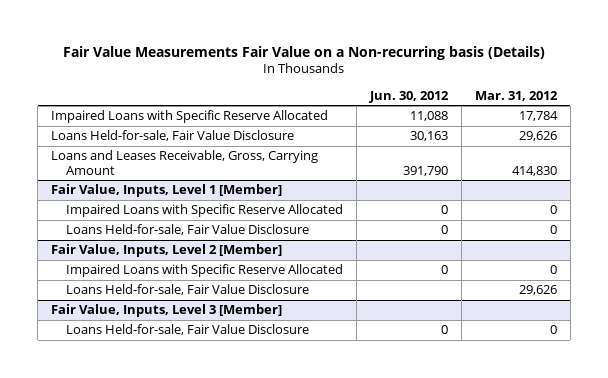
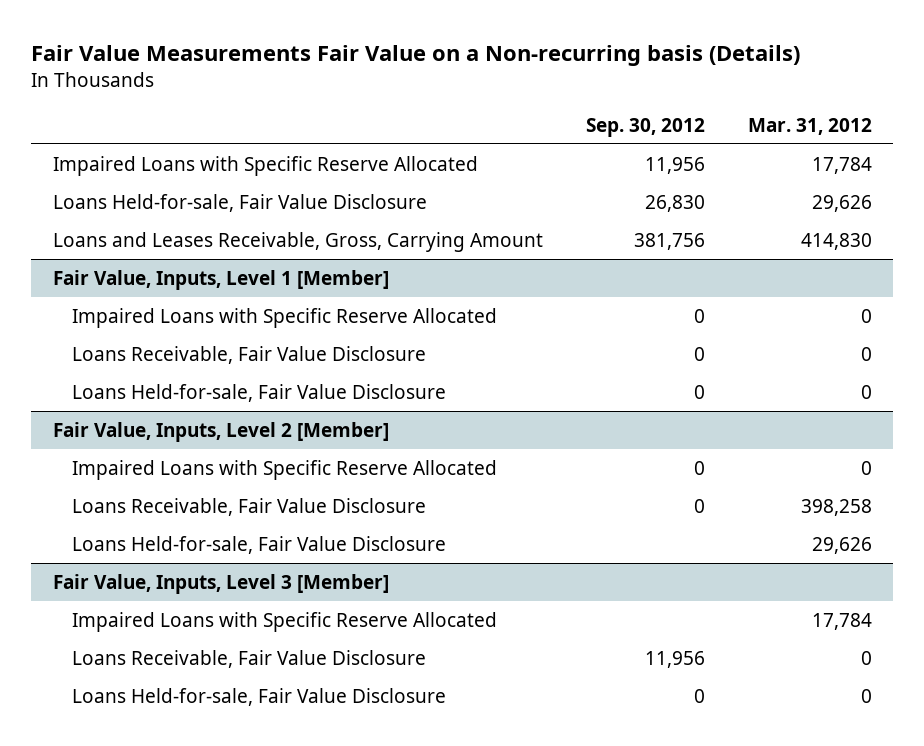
- | Jun. 30, 2012 | Mar. 31, 2012
+ | Sep. 30, 2012 | Mar. 31, 2012
@ Fair Value, Inputs, Level 1 [Member]
+ Loans Receivable, Fair Value Disclosure | 0 | 0
@ Fair Value, Inputs, Level 2 [Member]
+ Loans Receivable, Fair Value Disclosure | 0 | 398,258
@ Fair Value, Inputs, Level 3 [Member]
+ Impaired Loans with Specific Reserve Allocated | | 17,784
+ Loans Receivable, Fair Value Disclosure | 11,956 | 0

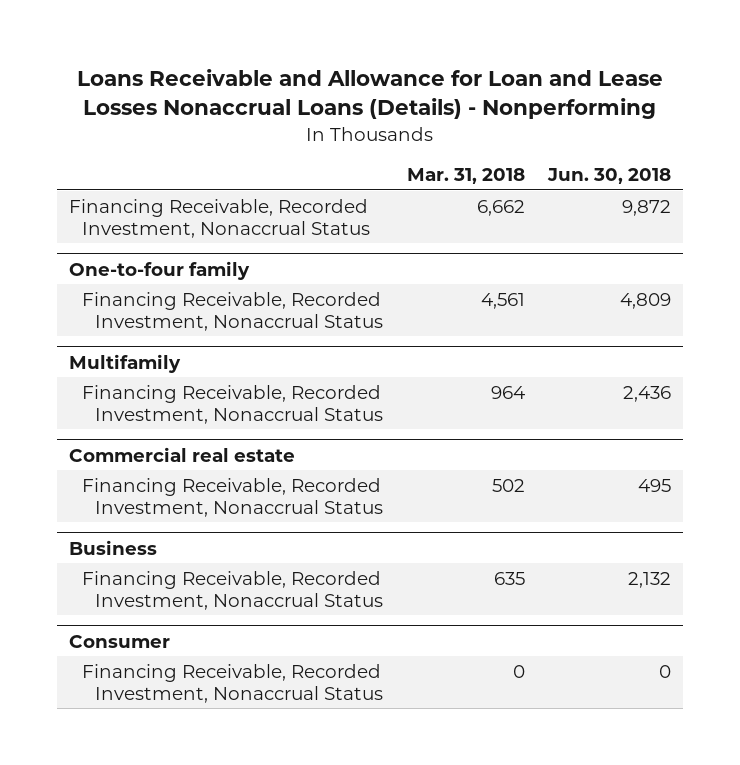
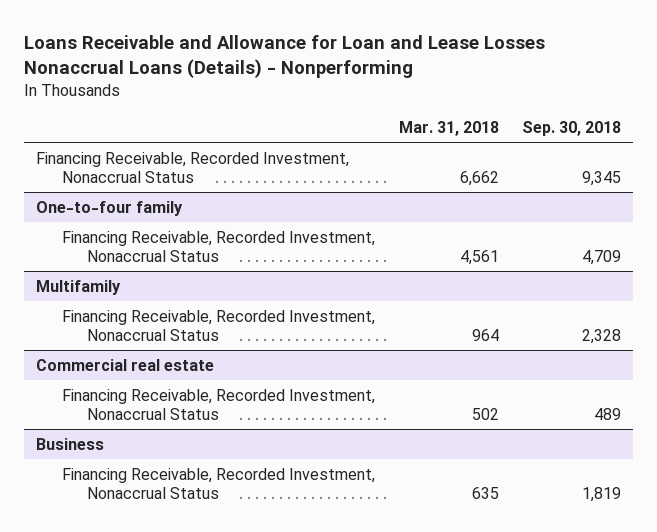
- | Mar. 31, 2018 | Jun. 30, 2018
+ | Mar. 31, 2018 | Sep. 30, 2018
- Consumer
- Financing Receivable, Recorded Investment, Nonaccrual Status | 0 | 0

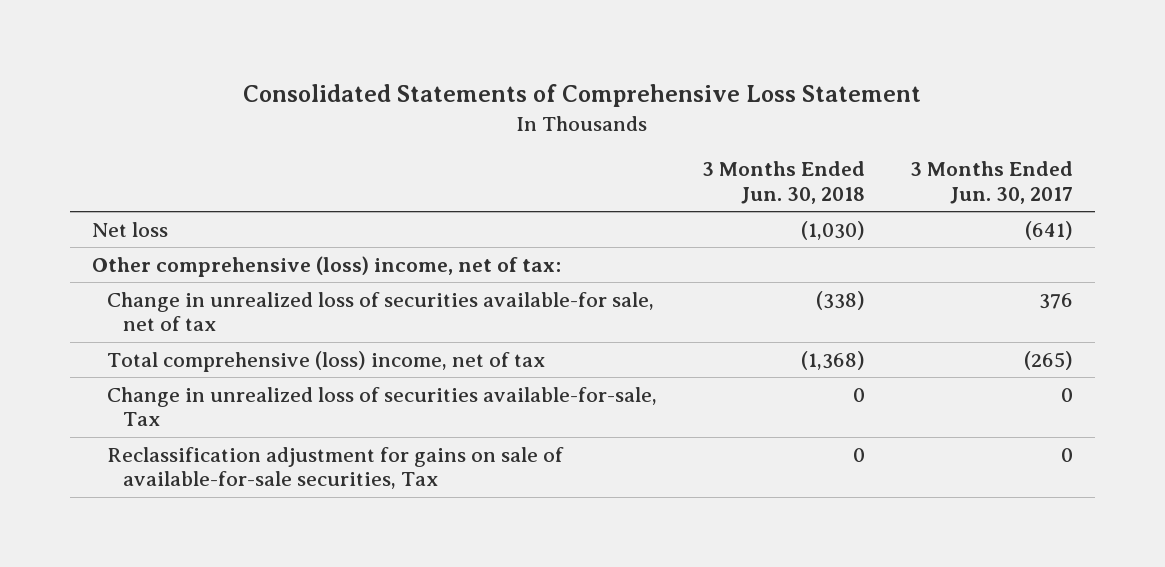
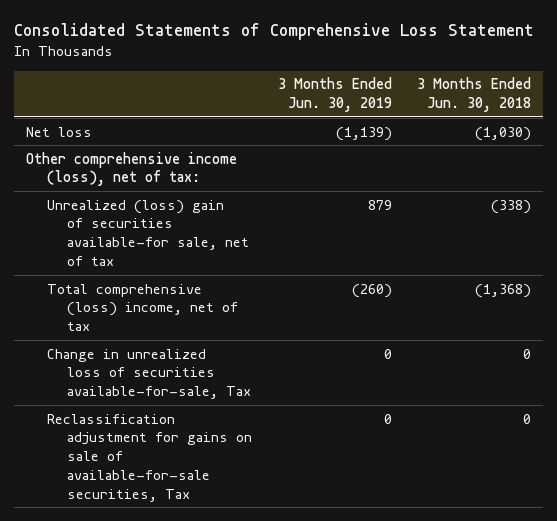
- | 3 Months Ended Jun. 30, 2018 | 3 Months Ended Jun. 30, 2017
+ | 3 Months Ended Jun. 30, 2019 | 3 Months Ended Jun. 30, 2018
- Other comprehensive (loss) income, net of tax:
- Change in unrealized loss of securities available-for sale, net of tax | (338) | 376
+ Other comprehensive income (loss), net of tax:
+ Unrealized (loss) gain of securities available-for sale, net of tax | 879 | (338)

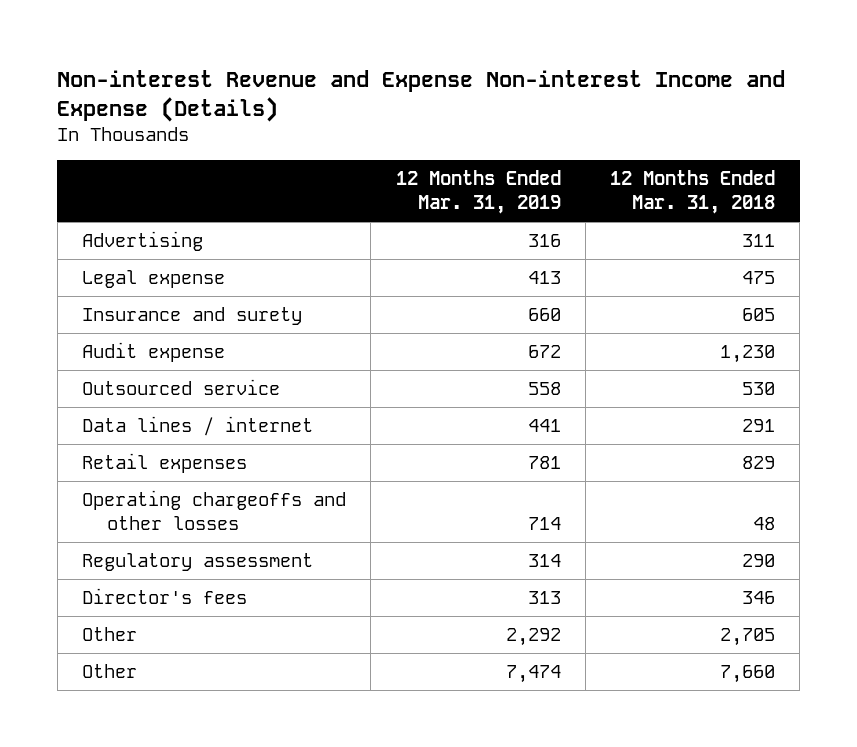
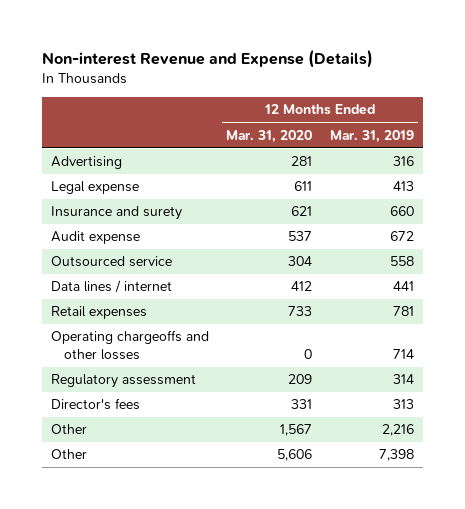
- Non-interest Revenue and Expense Non-interest Income and Expense (Details)
+ Non-interest Revenue and Expense (Details)
- | 12 Months Ended Mar. 31, 2019 | 12 Months Ended Mar. 31, 2018
+ | 12 Months Ended Mar. 31, 2020 | 12 Months Ended Mar. 31, 2019
- Other | 2,292 | 2,705
- Other | 7,474 | 7,660
+ Other | 1,567 | 2,216
+ Other | 5,606 | 7,398

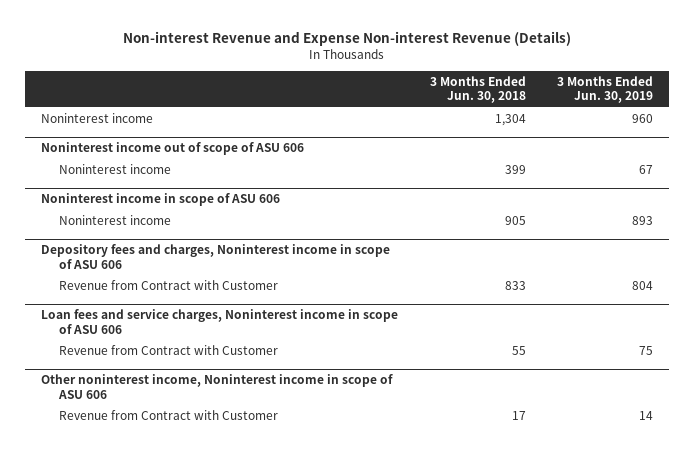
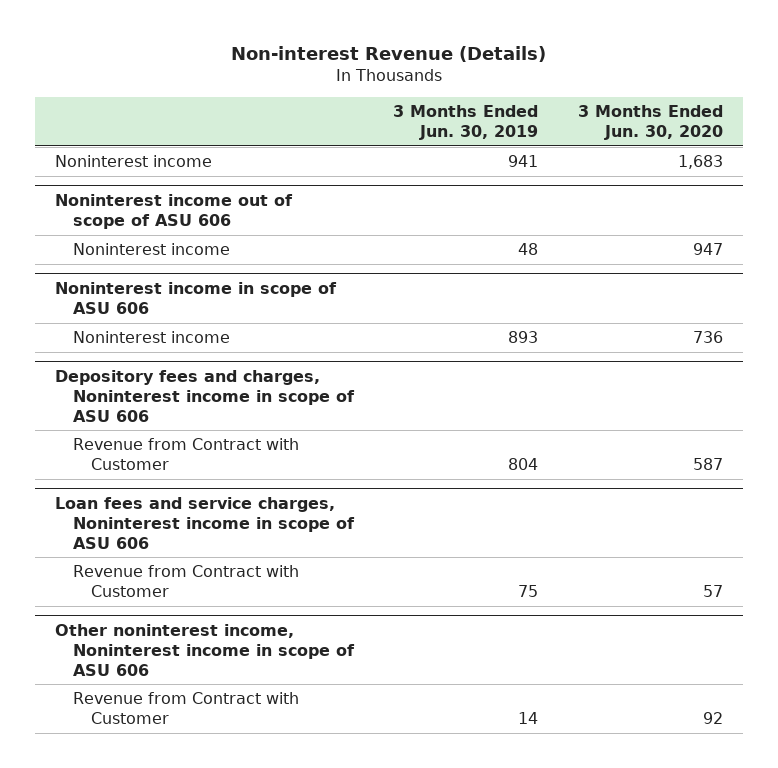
- Non-interest Revenue and Expense Non-interest Revenue (Details)
+ Non-interest Revenue (Details)
- | 3 Months Ended Jun. 30, 2018 | 3 Months Ended Jun. 30, 2019
+ | 3 Months Ended Jun. 30, 2019 | 3 Months Ended Jun. 30, 2020
- Noninterest income | 1,304 | 960
+ Noninterest income | 941 | 1,683
@ Noninterest income out of scope of ASU 606
- Noninterest income | 399 | 67
+ Noninterest income | 48 | 947

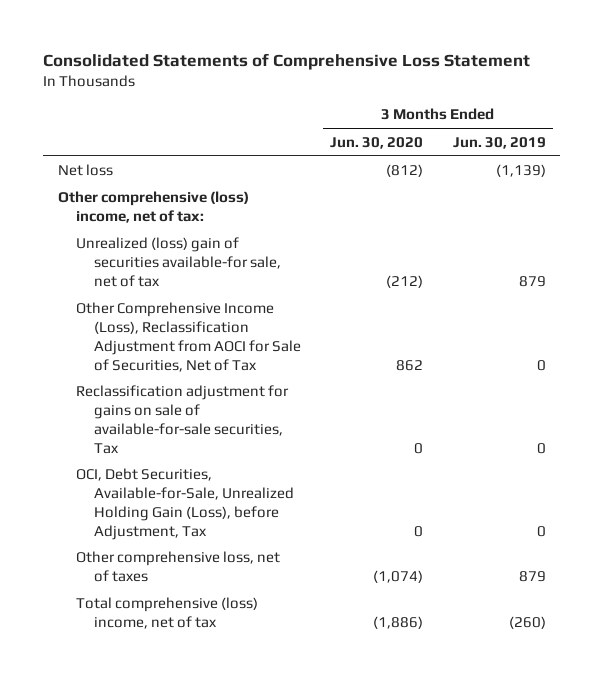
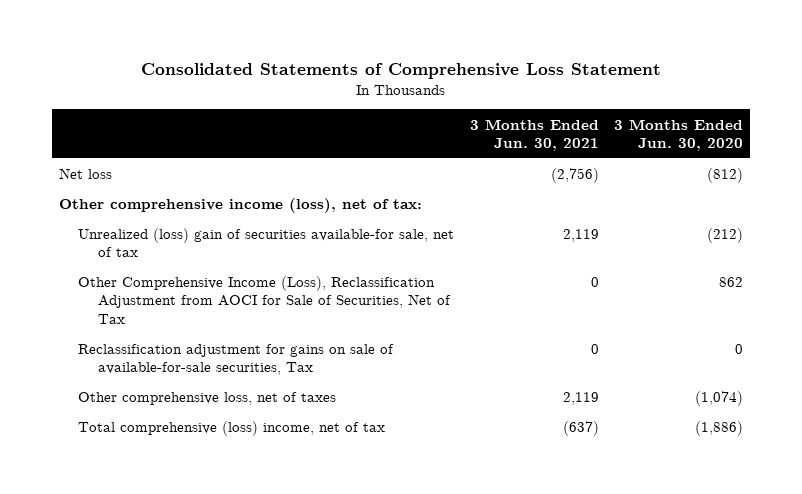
- | 3 Months Ended Jun. 30, 2020 | 3 Months Ended Jun. 30, 2019
+ | 3 Months Ended Jun. 30, 2021 | 3 Months Ended Jun. 30, 2020
- Other comprehensive (loss) income, net of tax:
+ Other comprehensive income (loss), net of tax:
- OCI, Debt Securities, Available-for-Sale, Unrealized Holding Gain (Loss), before Adjustment, Tax | 0 | 0

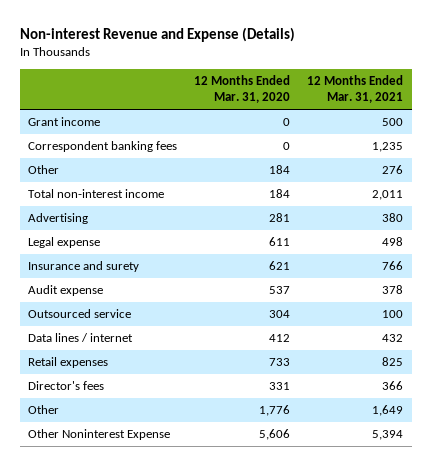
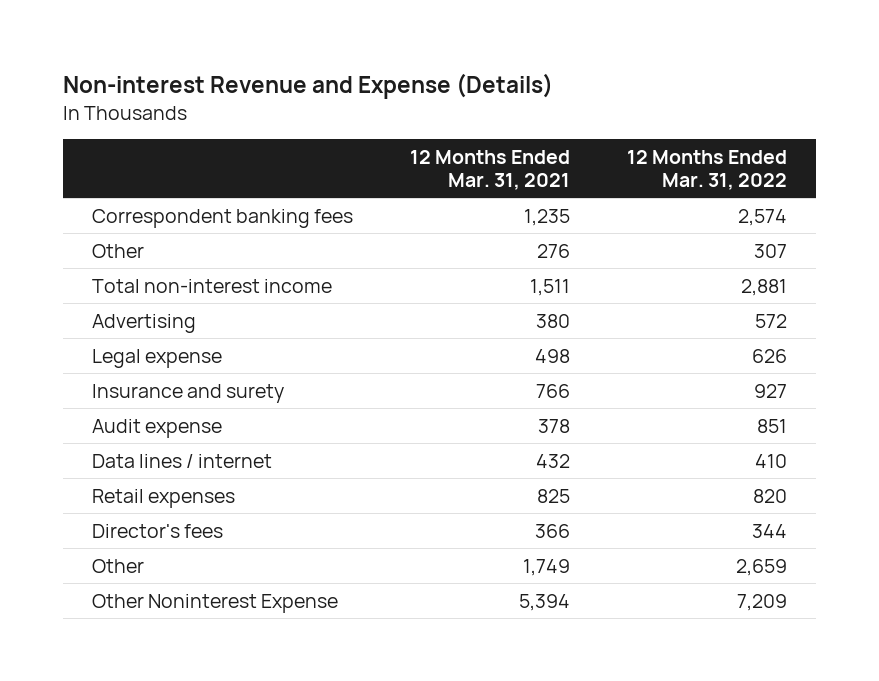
- | 12 Months Ended Mar. 31, 2020 | 12 Months Ended Mar. 31, 2021
+ | 12 Months Ended Mar. 31, 2021 | 12 Months Ended Mar. 31, 2022
- Grant income | 0 | 500
- Total non-interest income | 184 | 2,011
+ Total non-interest income | 1,511 | 2,881
- Outsourced service | 304 | 100
- Other | 1,776 | 1,649
+ Other | 1,749 | 2,659

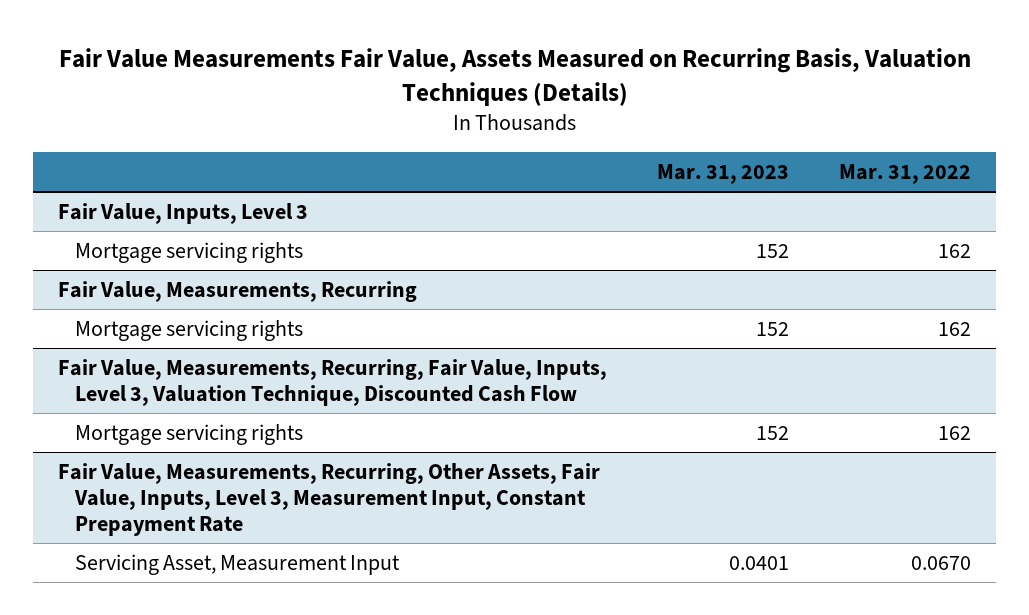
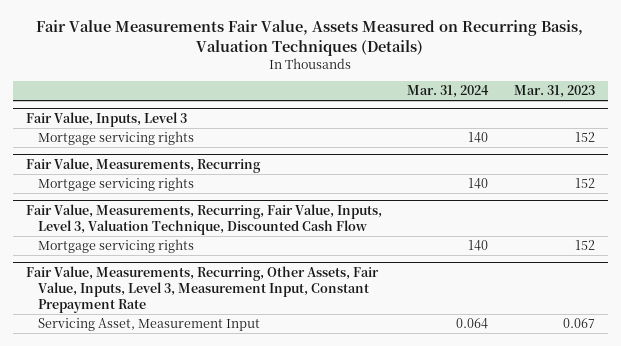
- | Mar. 31, 2023 | Mar. 31, 2022
+ | Mar. 31, 2024 | Mar. 31, 2023
@ Fair Value, Measurements, Recurring, Other Assets, Fair Value, Inputs, Level 3, Measurement Input, Constant Prepayment Rate
- Servicing Asset, Measurement Input | 0.0401 | 0.0670
+ Servicing Asset, Measurement Input | 0.064 | 0.067

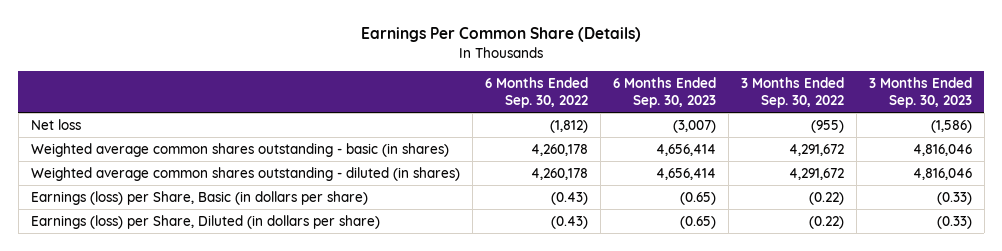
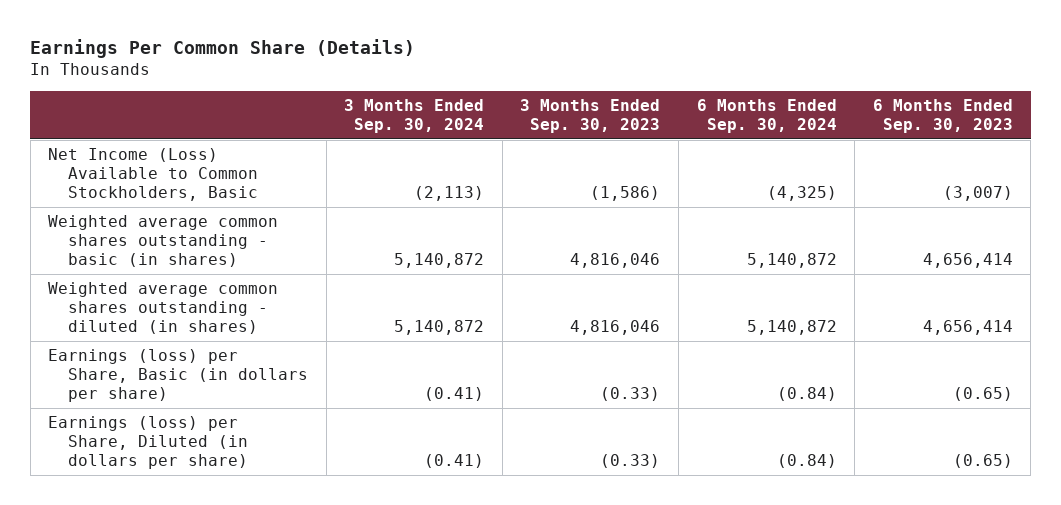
- | 6 Months Ended Sep. 30, 2022 | 6 Months Ended Sep. 30, 2023 | 3 Months Ended Sep. 30, 2022 | 3 Months Ended Sep. 30, 2023
+ | 3 Months Ended Sep. 30, 2024 | 3 Months Ended Sep. 30, 2023 | 6 Months Ended Sep. 30, 2024 | 6 Months Ended Sep. 30, 2023
- Net loss | (1,812) | (3,007) | (955) | (1,586)
+ Net Income (Loss) Available to Common Stockholders, Basic | (2,113) | (1,586) | (4,325) | (3,007)

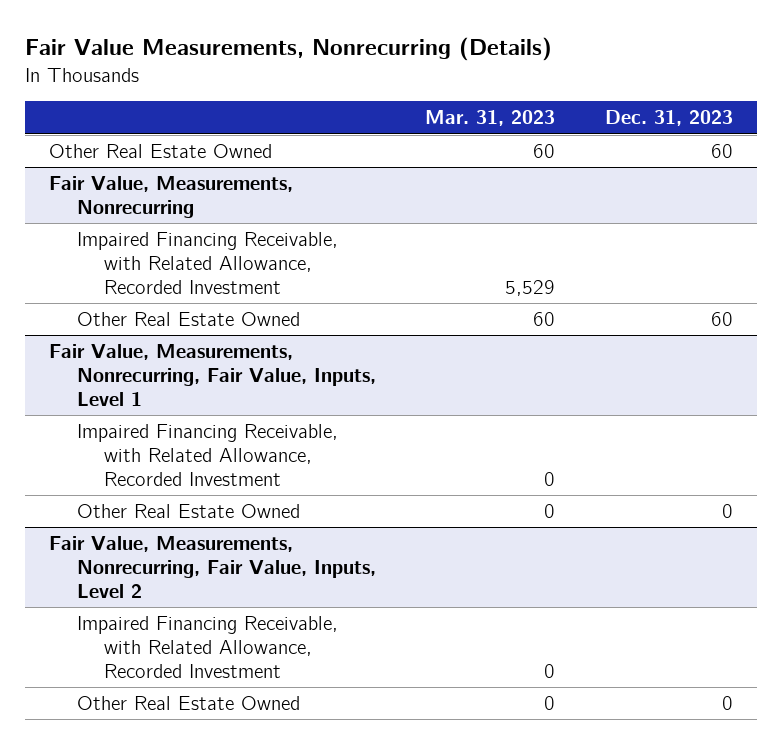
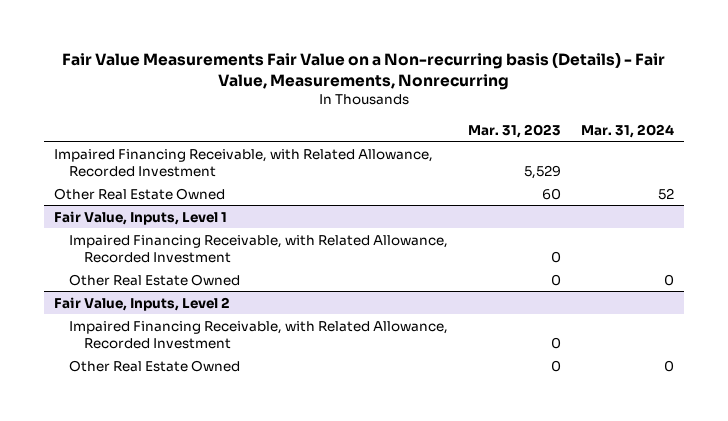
- Fair Value Measurements, Nonrecurring (Details)
+ Fair Value Measurements Fair Value on a Non-recurring basis (Details) - Fair Value, Measurements, Nonrecurring
- | Mar. 31, 2023 | Dec. 31, 2023
+ | Mar. 31, 2023 | Mar. 31, 2024
- Other Real Estate Owned | 60 | 60
- Fair Value, Measurements, Nonrecurring
- Fair Value, Measurements, Nonrecurring, Fair Value, Inputs, Level 1
+ Fair Value, Inputs, Level 1
- Fair Value, Measurements, Nonrecurring, Fair Value, Inputs, Level 2
+ Fair Value, Inputs, Level 2

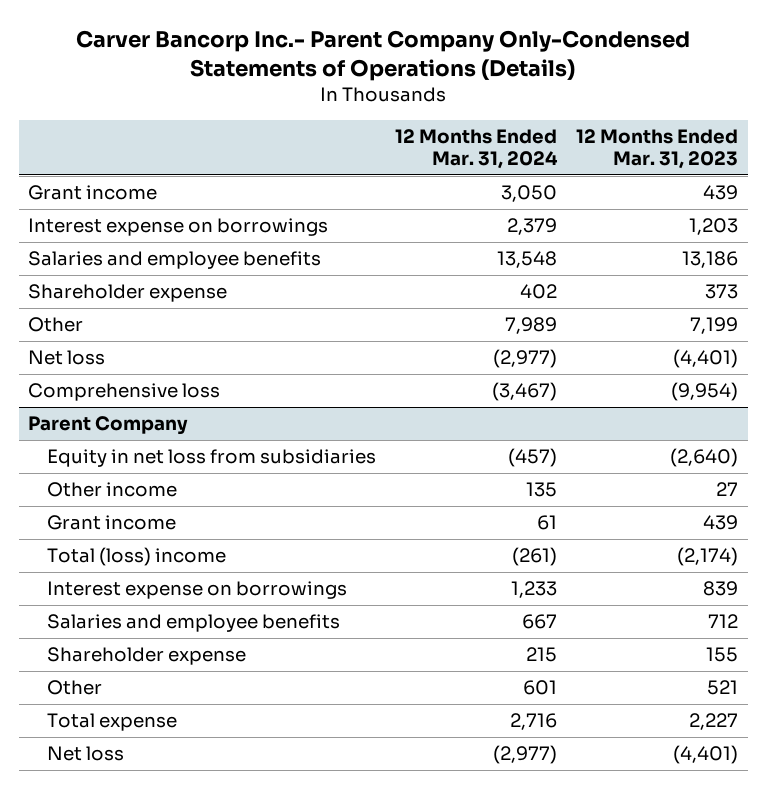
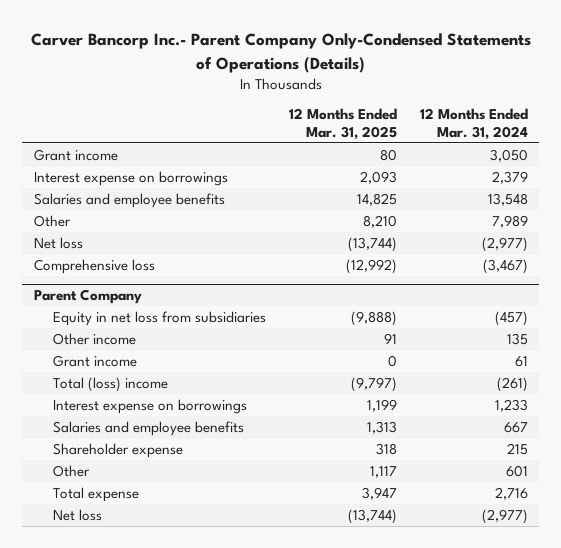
- | 12 Months Ended Mar. 31, 2024 | 12 Months Ended Mar. 31, 2023
+ | 12 Months Ended Mar. 31, 2025 | 12 Months Ended Mar. 31, 2024
- Shareholder expense | 402 | 373

